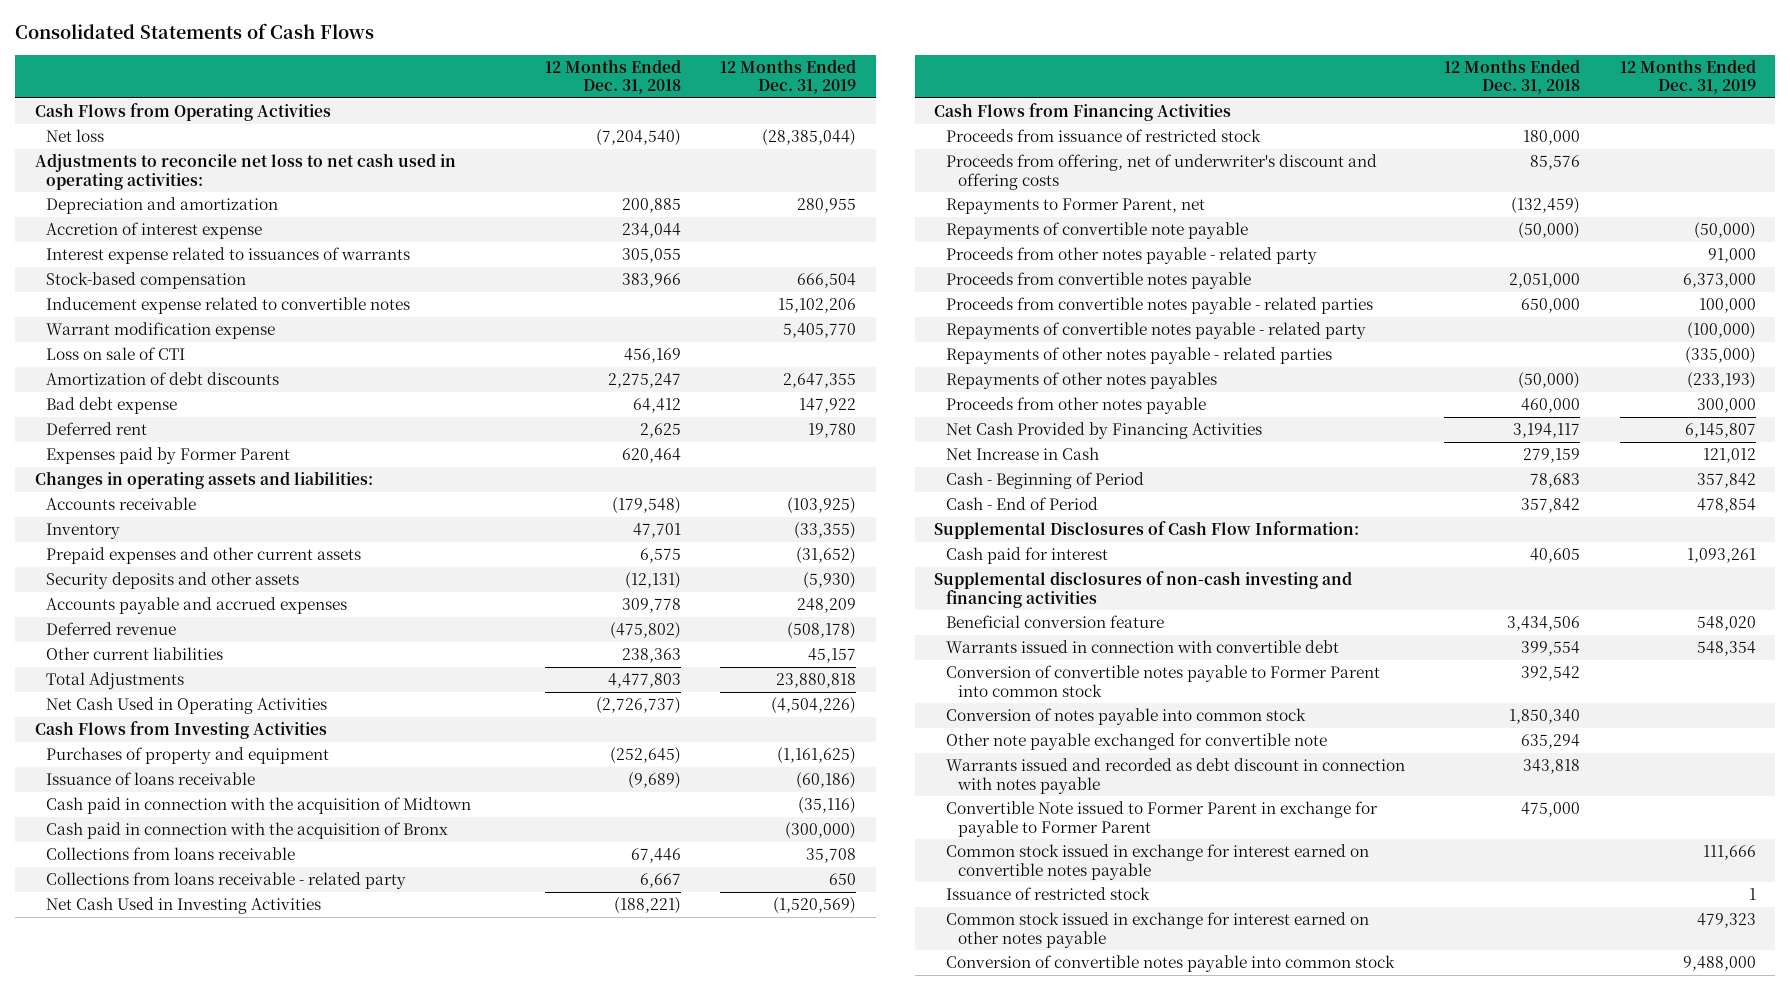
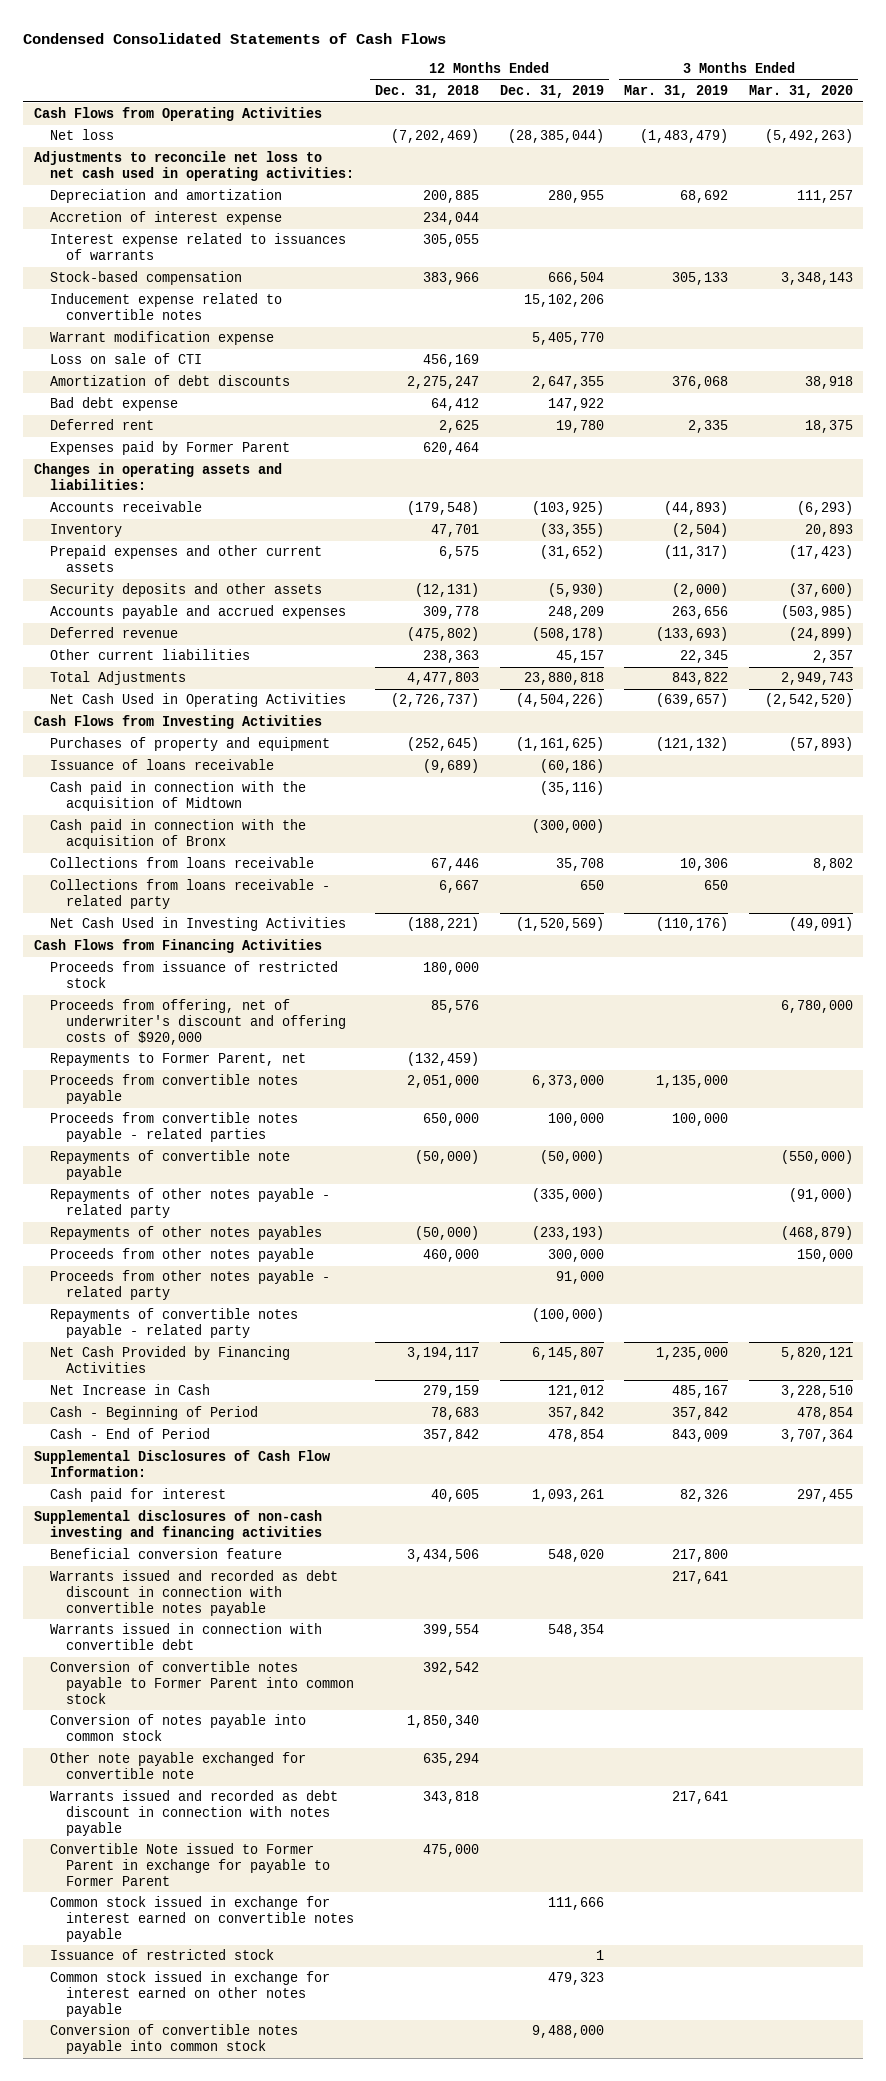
- Consolidated Statements of Cash Flows
+ Condensed Consolidated Statements of Cash Flows
- | 12 Months Ended Dec. 31, 2018 | 12 Months Ended Dec. 31, 2019
+ | 12 Months Ended Dec. 31, 2018 | 12 Months Ended Dec. 31, 2019 | 3 Months Ended Mar. 31, 2019 | 3 Months Ended Mar. 31, 2020
- Net loss | (7,204,540) | (28,385,044)
+ Net loss | (7,202,469) | (28,385,044) | (1,483,479) | (5,492,263)
- Proceeds from offering, net of underwriter's discount and offering costs | 85,576 |
+ Proceeds from offering, net of underwriter's discount and offering costs of $920,000 | 85,576 | | | 6,780,000
- Repayments of other notes payable - related parties | | (335,000)
moved down: Repayments of convertible note payable | (50,000) | (50,000) | | (550,000)
+ Repayments of other notes payable - related party | | (335,000) | | (91,000)
moved down: Proceeds from other notes payable - related party | | 91,000 | |
moved down: Repayments of convertible notes payable - related party | | (100,000) | |
+ Warrants issued and recorded as debt discount in connection with convertible notes payable | | | 217,641 |

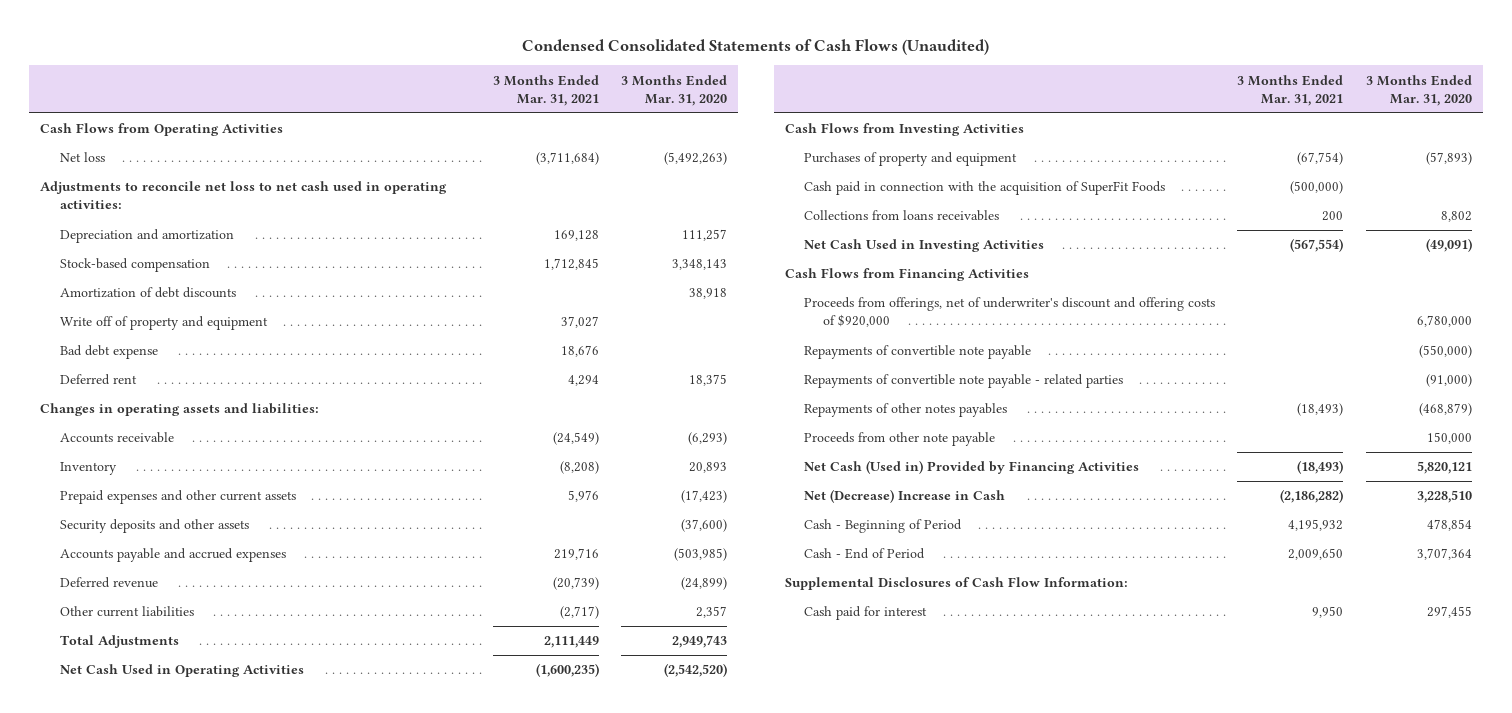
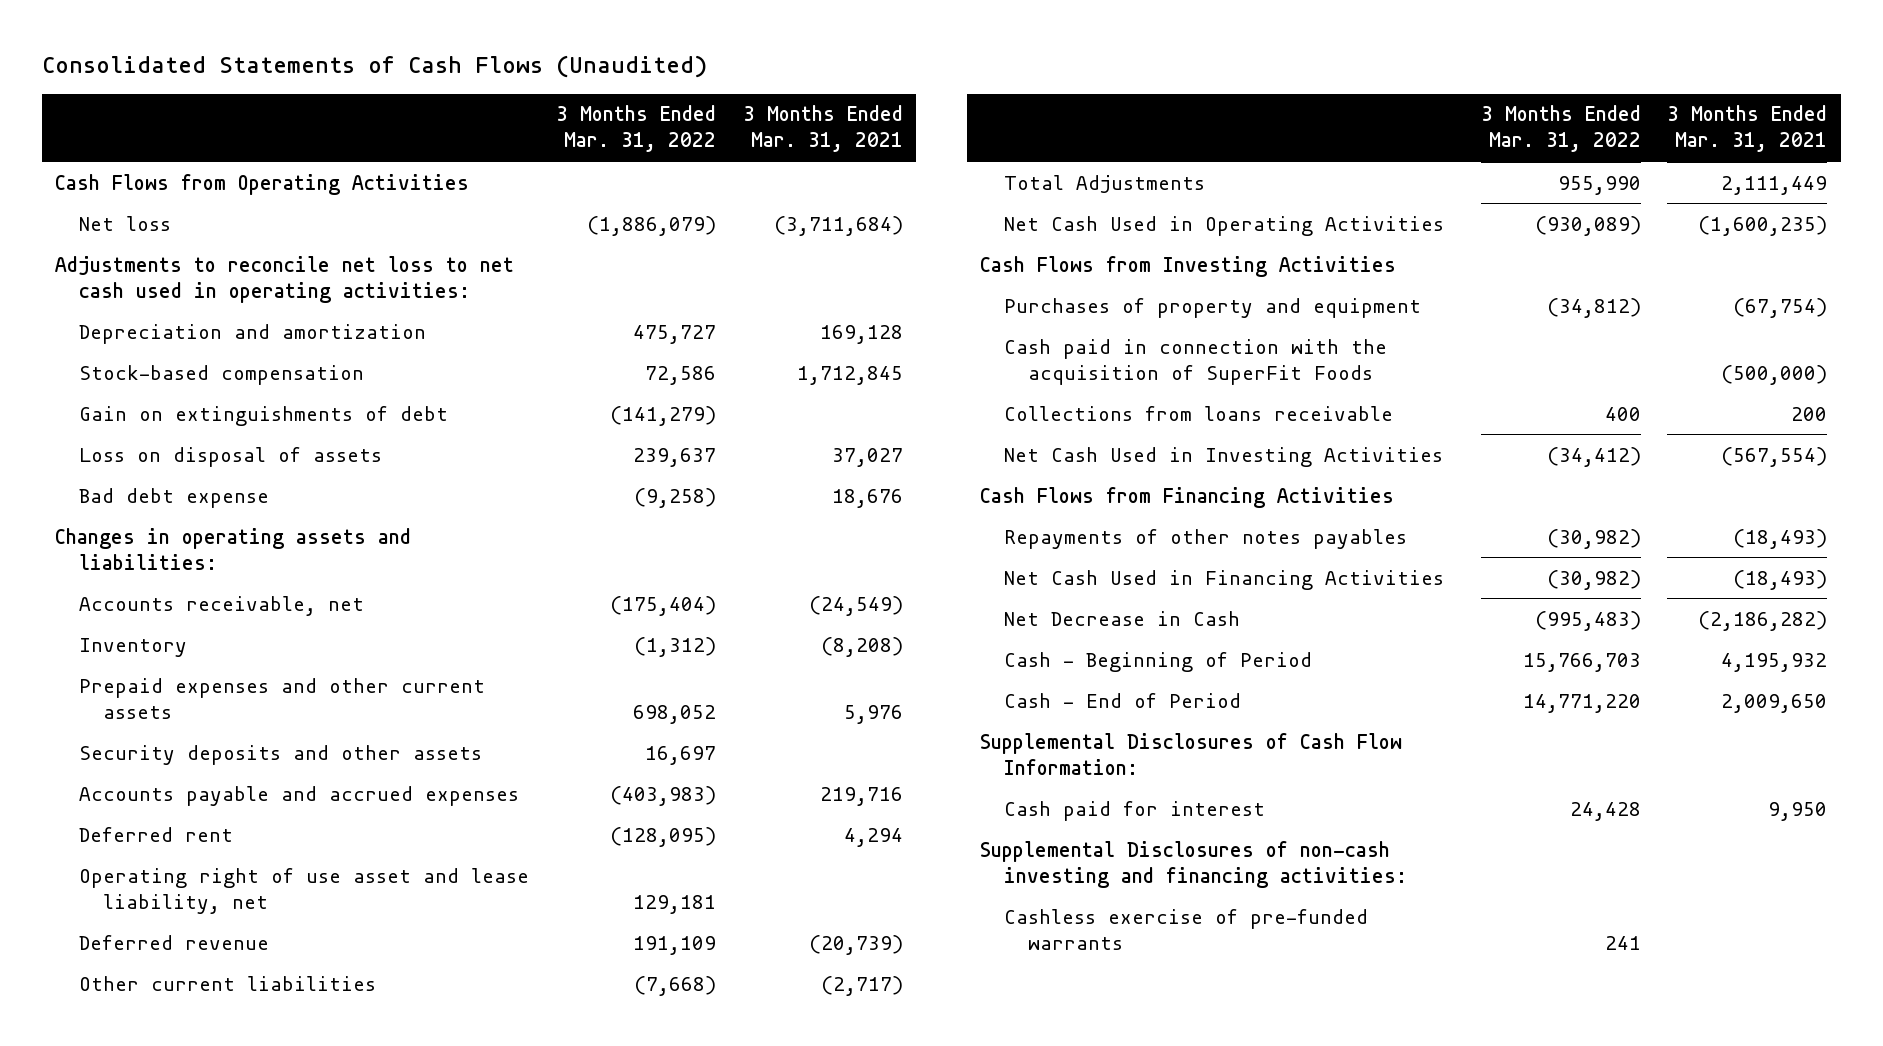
- Condensed Consolidated Statements of Cash Flows (Unaudited)
+ Consolidated Statements of Cash Flows (Unaudited)
- | 3 Months Ended Mar. 31, 2021 | 3 Months Ended Mar. 31, 2020
+ | 3 Months Ended Mar. 31, 2022 | 3 Months Ended Mar. 31, 2021
- Amortization of debt discounts | | 38,918
- Write off of property and equipment | 37,027 |
+ Gain on extinguishments of debt | (141,279) |
+ Loss on disposal of assets | 239,637 | 37,027
- Accounts receivable | (24,549) | (6,293)
+ Accounts receivable, net | (175,404) | (24,549)
moved down: Deferred rent | (128,095) | 4,294
+ Operating right of use asset and lease liability, net | 129,181 |
- Collections from loans receivables | 200 | 8,802
+ Collections from loans receivable | 400 | 200
- Proceeds from offerings, net of underwriter's discount and offering costs of $920,000 | | 6,780,000
- Repayments of convertible note payable | | (550,000)
- Repayments of convertible note payable - related parties | | (91,000)
- Proceeds from other note payable | | 150,000
- Net Cash (Used in) Provided by Financing Activities | (18,493) | 5,820,121
- Net (Decrease) Increase in Cash | (2,186,282) | 3,228,510
+ Net Cash Used in Financing Activities | (30,982) | (18,493)
+ Net Decrease in Cash | (995,483) | (2,186,282)
+ Supplemental Disclosures of non-cash investing and financing activities:
+ Cashless exercise of pre-funded warrants | 241 |

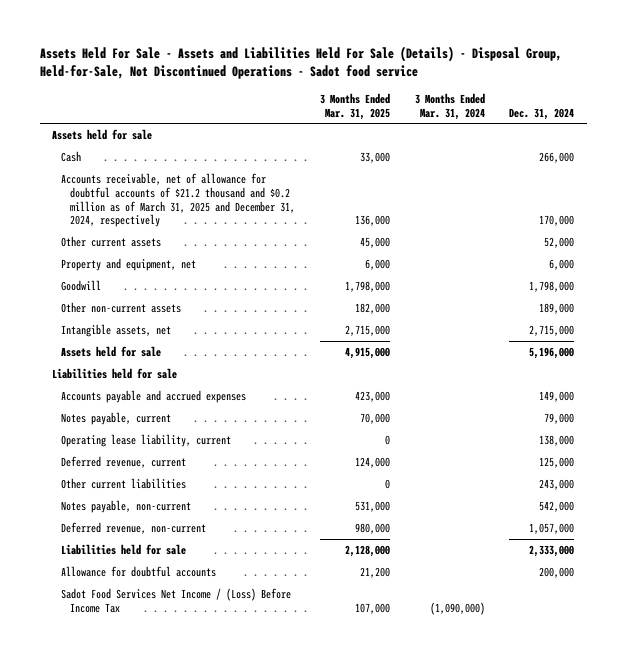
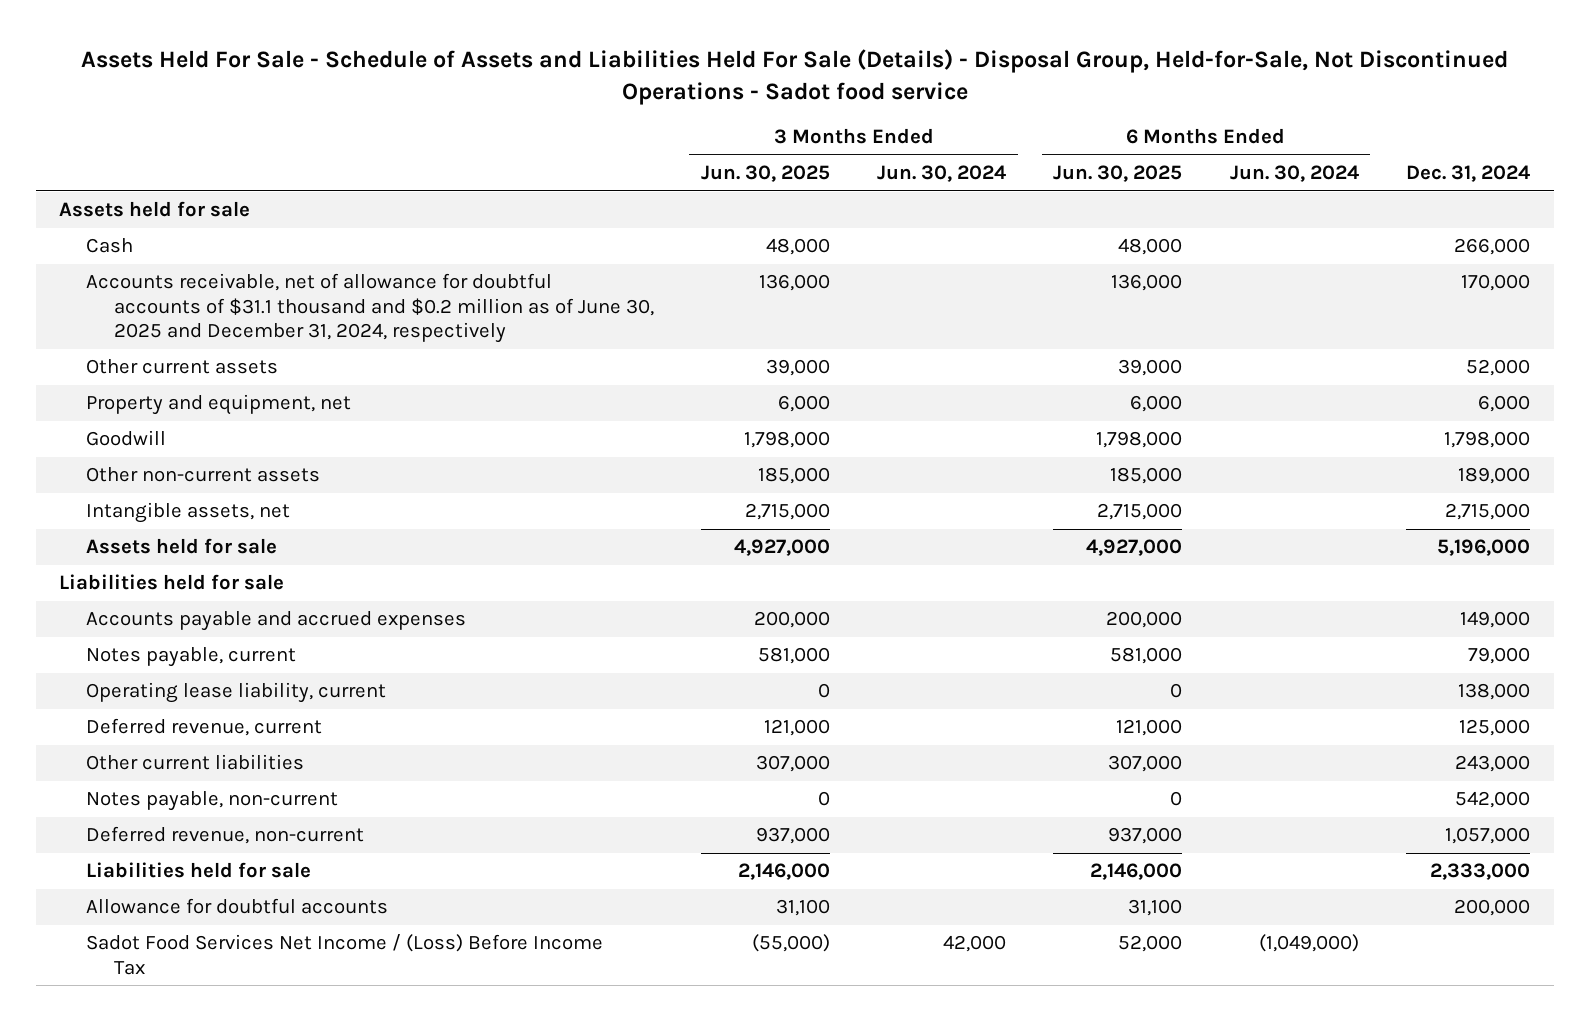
- Assets Held For Sale - Assets and Liabilities Held For Sale (Details) - Disposal Group, Held-for-Sale, Not Discontinued Operations - Sadot food service
+ Assets Held For Sale - Schedule of Assets and Liabilities Held For Sale (Details) - Disposal Group, Held-for-Sale, Not Discontinued Operations - Sadot food service
- | 3 Months Ended Mar. 31, 2025 | 3 Months Ended Mar. 31, 2024 | Dec. 31, 2024
+ | 3 Months Ended Jun. 30, 2025 | 3 Months Ended Jun. 30, 2024 | 6 Months Ended Jun. 30, 2025 | 6 Months Ended Jun. 30, 2024 | Dec. 31, 2024
- Accounts receivable, net of allowance for doubtful accounts of $21.2 thousand and $0.2 million as of March 31, 2025 and December 31, 2024, respectively | 136,000 | | 170,000
+ Accounts receivable, net of allowance for doubtful accounts of $31.1 thousand and $0.2 million as of June 30, 2025 and December 31, 2024, respectively | 136,000 | | 136,000 | | 170,000

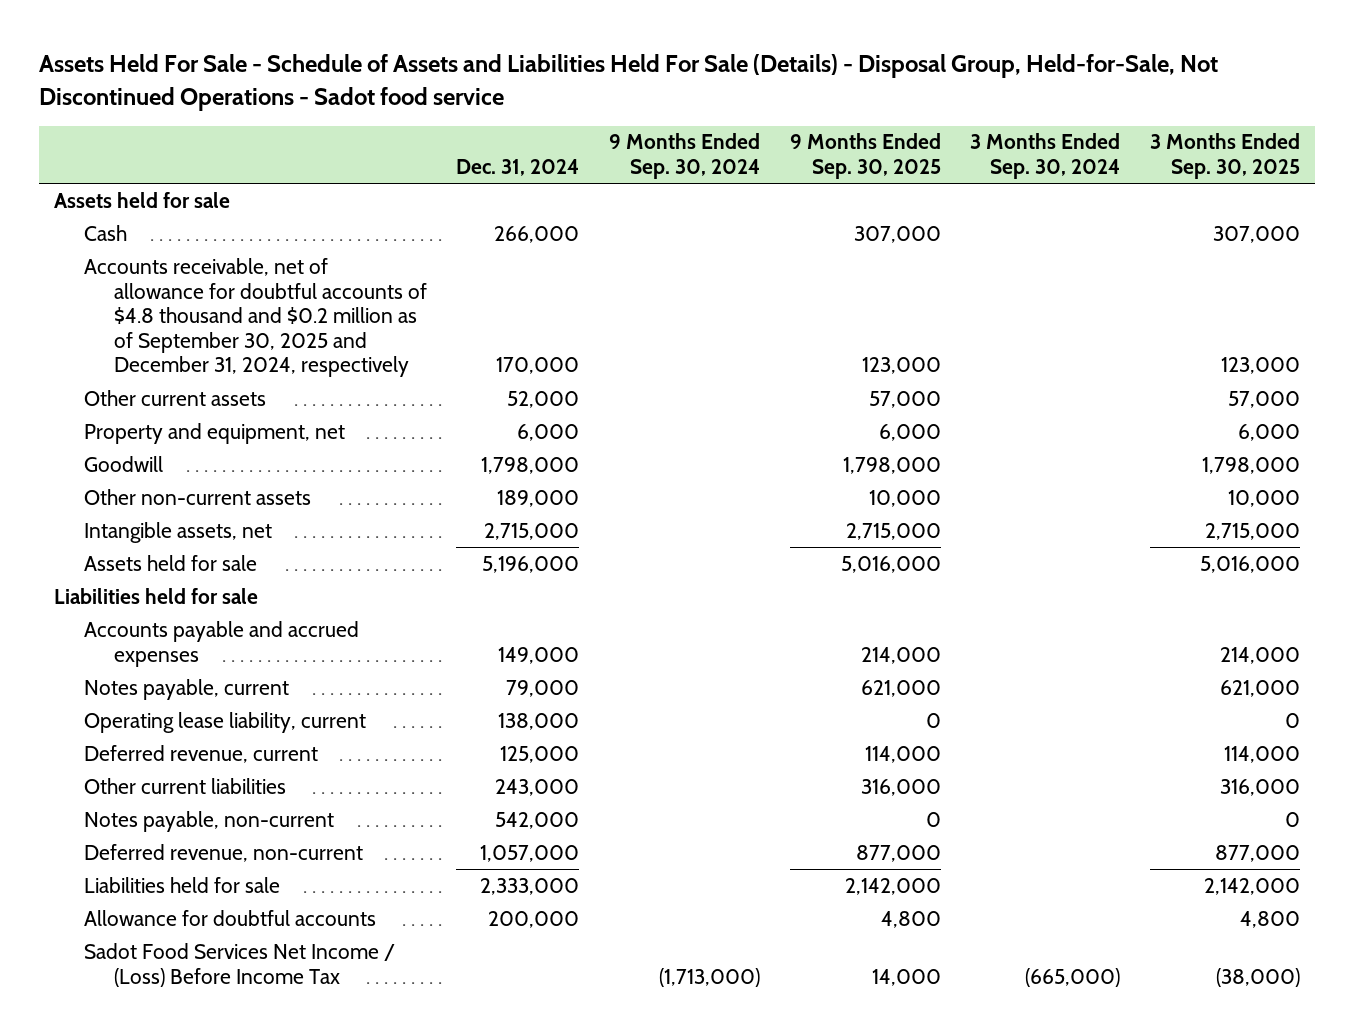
- | 3 Months Ended Jun. 30, 2025 | 3 Months Ended Jun. 30, 2024 | 6 Months Ended Jun. 30, 2025 | 6 Months Ended Jun. 30, 2024 | Dec. 31, 2024
+ | Dec. 31, 2024 | 9 Months Ended Sep. 30, 2024 | 9 Months Ended Sep. 30, 2025 | 3 Months Ended Sep. 30, 2024 | 3 Months Ended Sep. 30, 2025
- Accounts receivable, net of allowance for doubtful accounts of $31.1 thousand and $0.2 million as of June 30, 2025 and December 31, 2024, respectively | 136,000 | | 136,000 | | 170,000
+ Accounts receivable, net of allowance for doubtful accounts of $4.8 thousand and $0.2 million as of September 30, 2025 and December 31, 2024, respectively | 170,000 | | 123,000 | | 123,000

